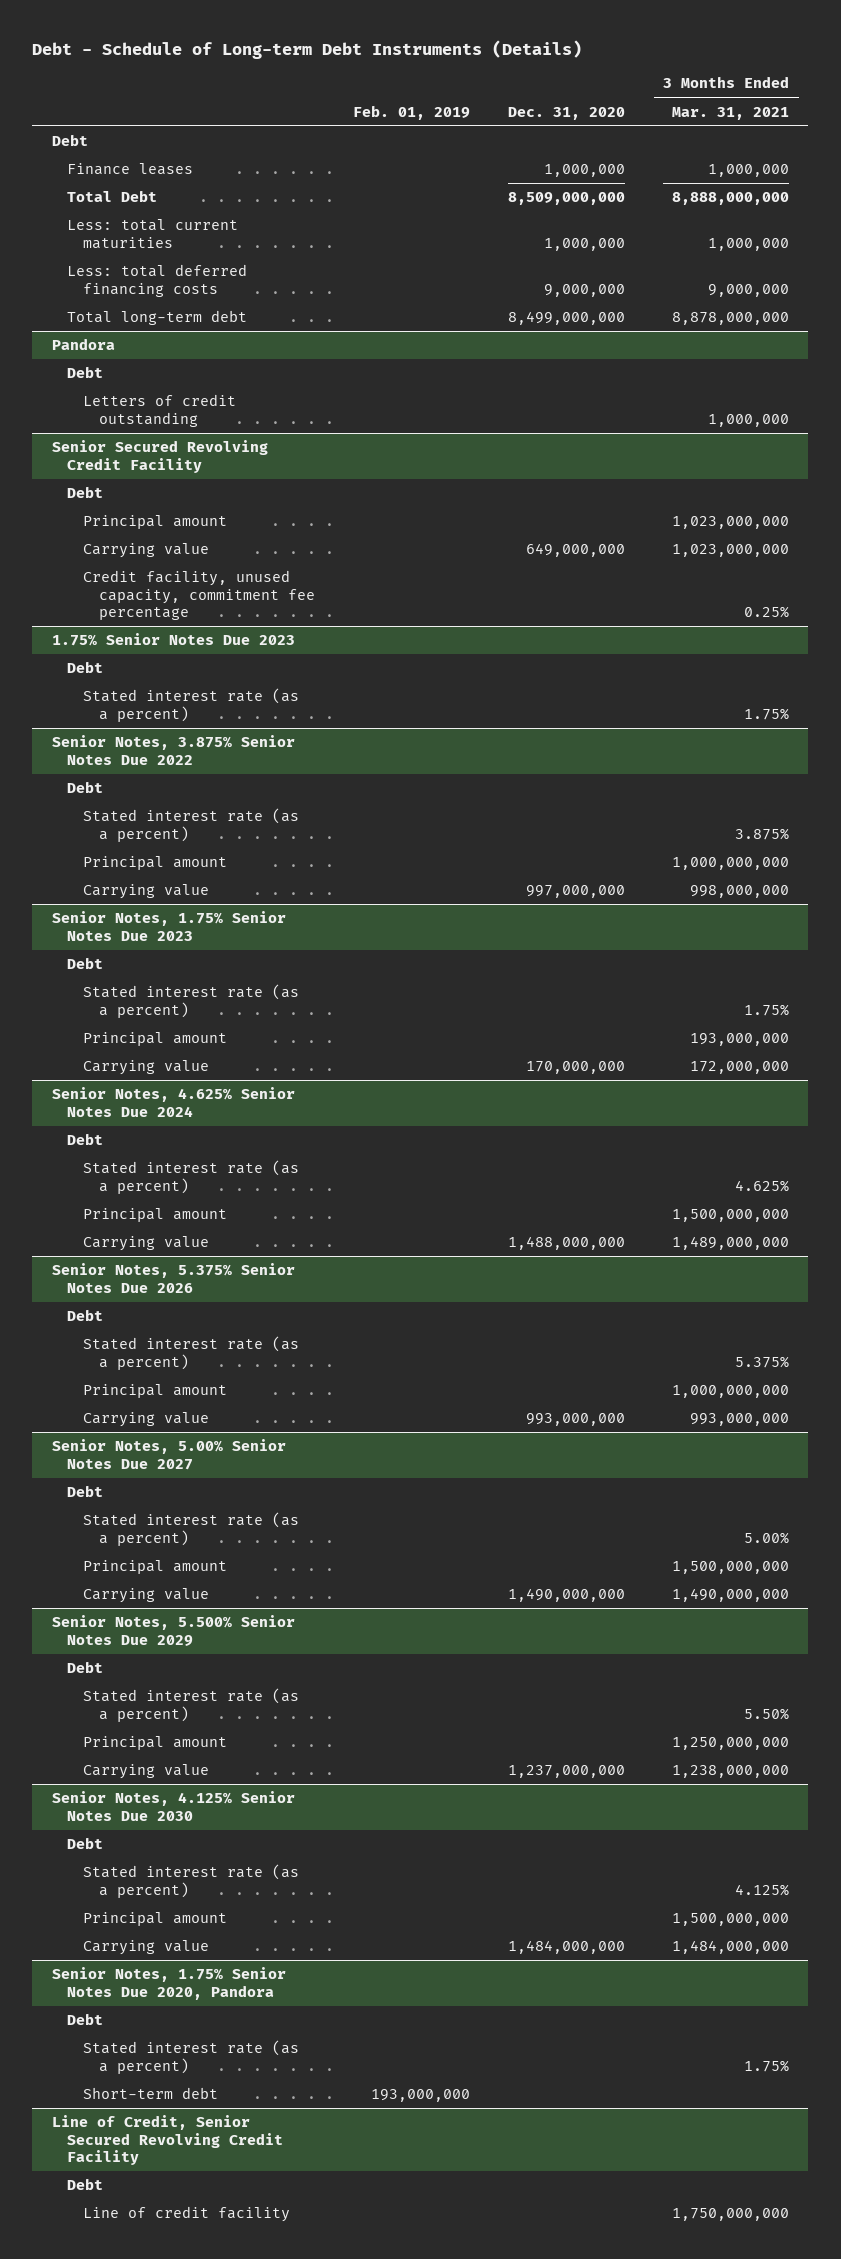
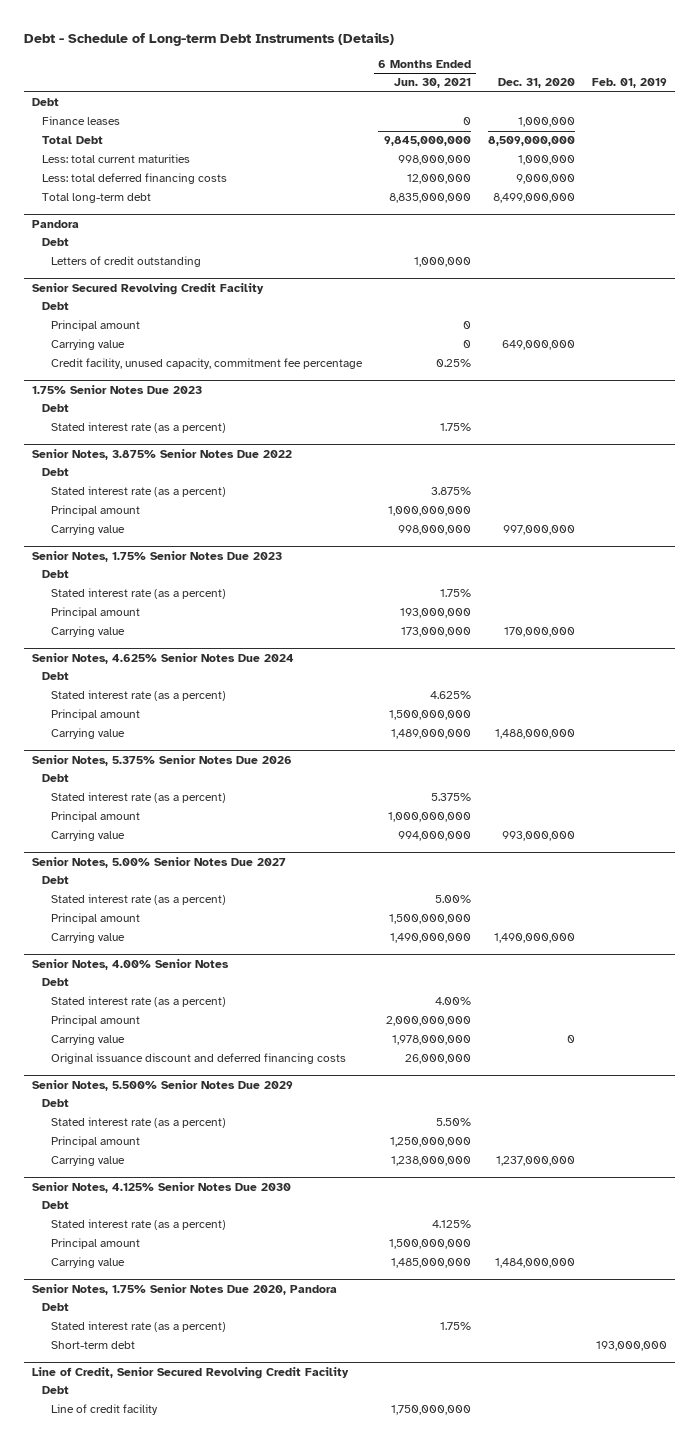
- | Feb. 01, 2019 | Dec. 31, 2020 | 3 Months Ended Mar. 31, 2021
+ | 6 Months Ended Jun. 30, 2021 | Dec. 31, 2020 | Feb. 01, 2019
+ Senior Notes, 4.00% Senior Notes
+ Debt
+ Stated interest rate (as a percent) | 4.00% | |
+ Principal amount | 2,000,000,000 | |
+ Carrying value | 1,978,000,000 | 0 |
+ Original issuance discount and deferred financing costs | 26,000,000 | |

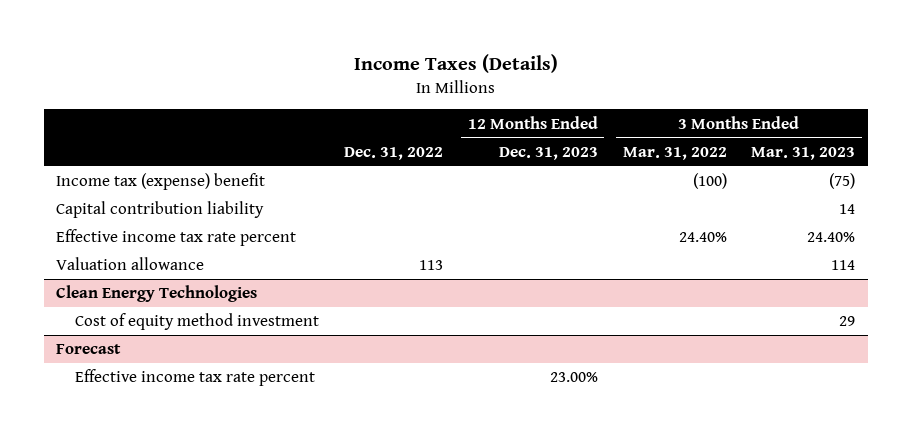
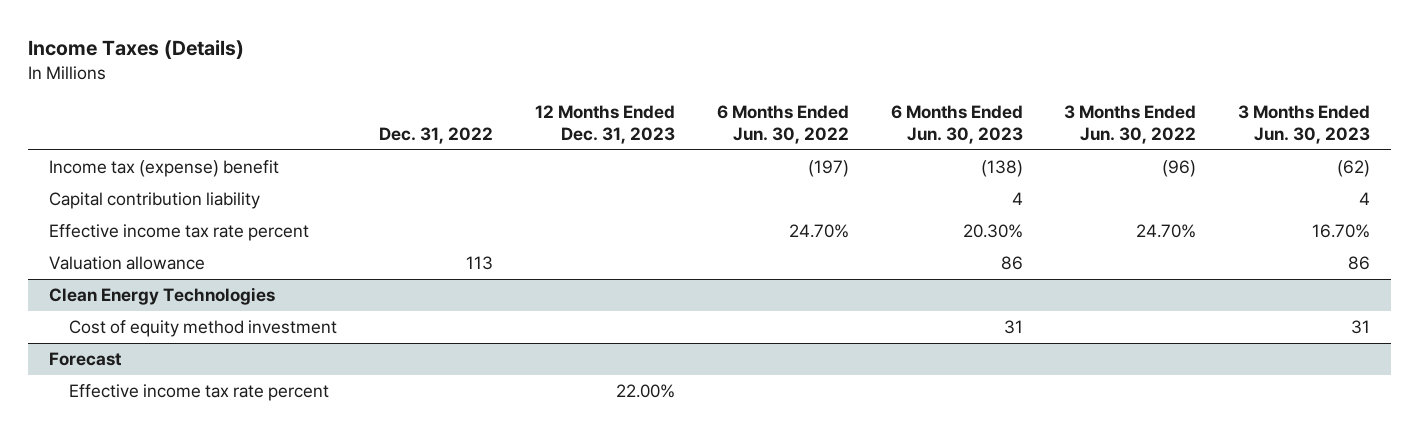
- | Dec. 31, 2022 | 12 Months Ended Dec. 31, 2023 | 3 Months Ended Mar. 31, 2022 | 3 Months Ended Mar. 31, 2023
+ | Dec. 31, 2022 | 12 Months Ended Dec. 31, 2023 | 6 Months Ended Jun. 30, 2022 | 6 Months Ended Jun. 30, 2023 | 3 Months Ended Jun. 30, 2022 | 3 Months Ended Jun. 30, 2023
@ Forecast
- Effective income tax rate percent | | 23.00% | |
+ Effective income tax rate percent | | 22.00% | | | |

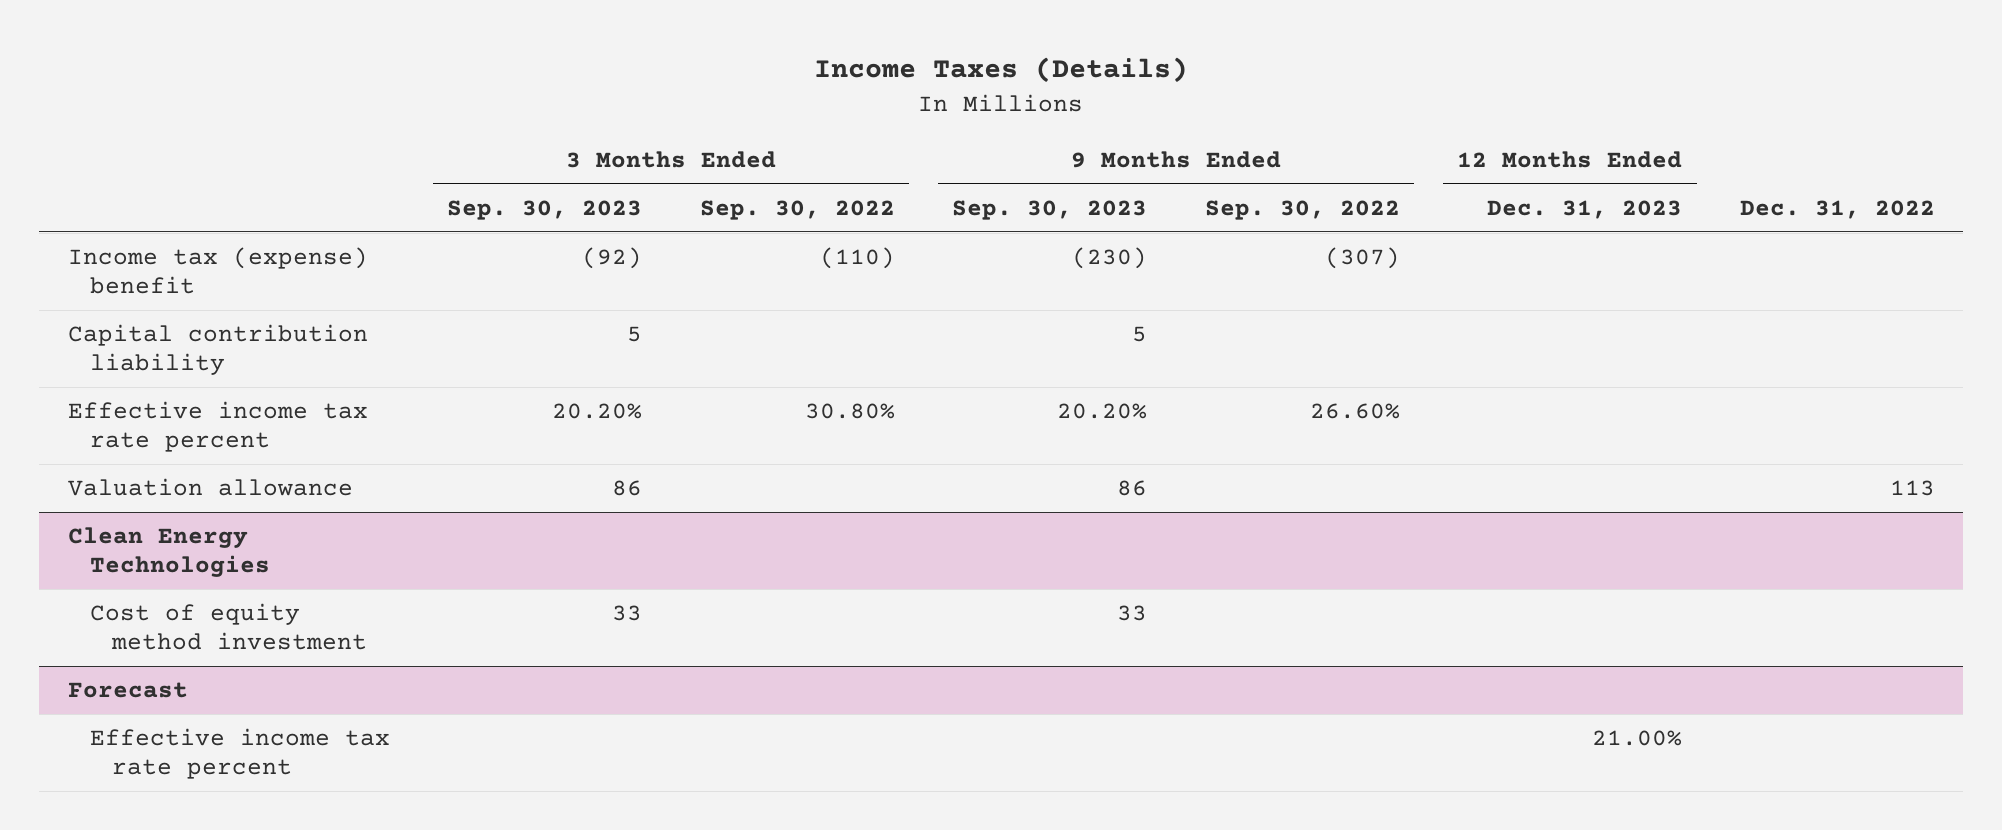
- | Dec. 31, 2022 | 12 Months Ended Dec. 31, 2023 | 6 Months Ended Jun. 30, 2022 | 6 Months Ended Jun. 30, 2023 | 3 Months Ended Jun. 30, 2022 | 3 Months Ended Jun. 30, 2023
+ | 3 Months Ended Sep. 30, 2023 | 3 Months Ended Sep. 30, 2022 | 9 Months Ended Sep. 30, 2023 | 9 Months Ended Sep. 30, 2022 | 12 Months Ended Dec. 31, 2023 | Dec. 31, 2022
@ Forecast
- Effective income tax rate percent | | 22.00% | | | |
+ Effective income tax rate percent | | | | | 21.00% |

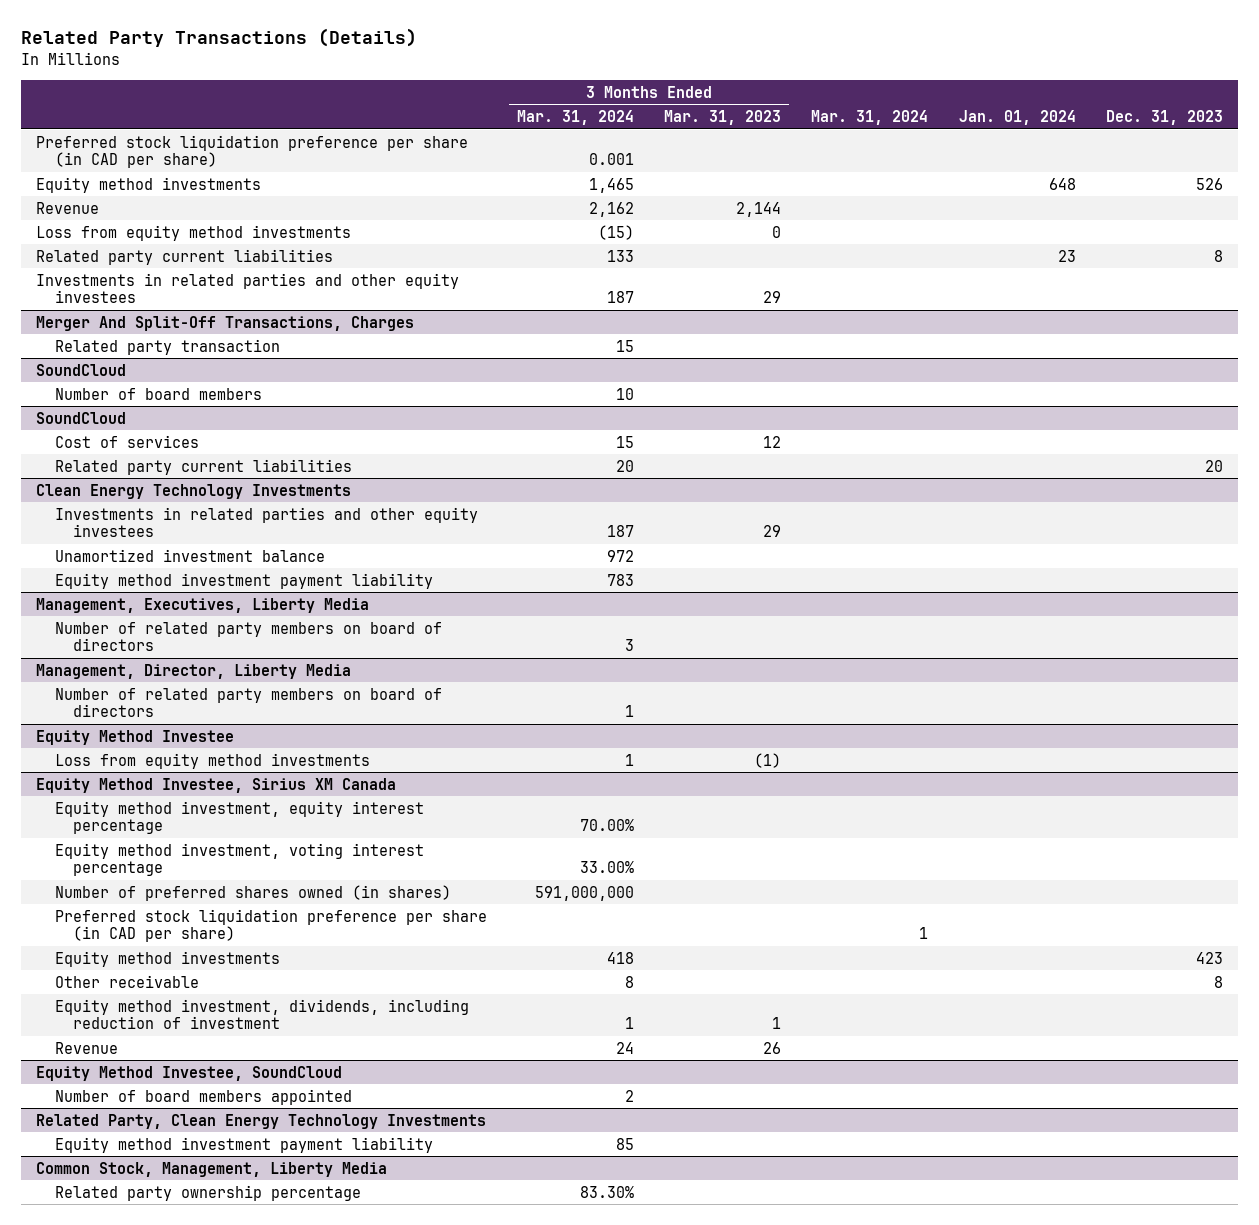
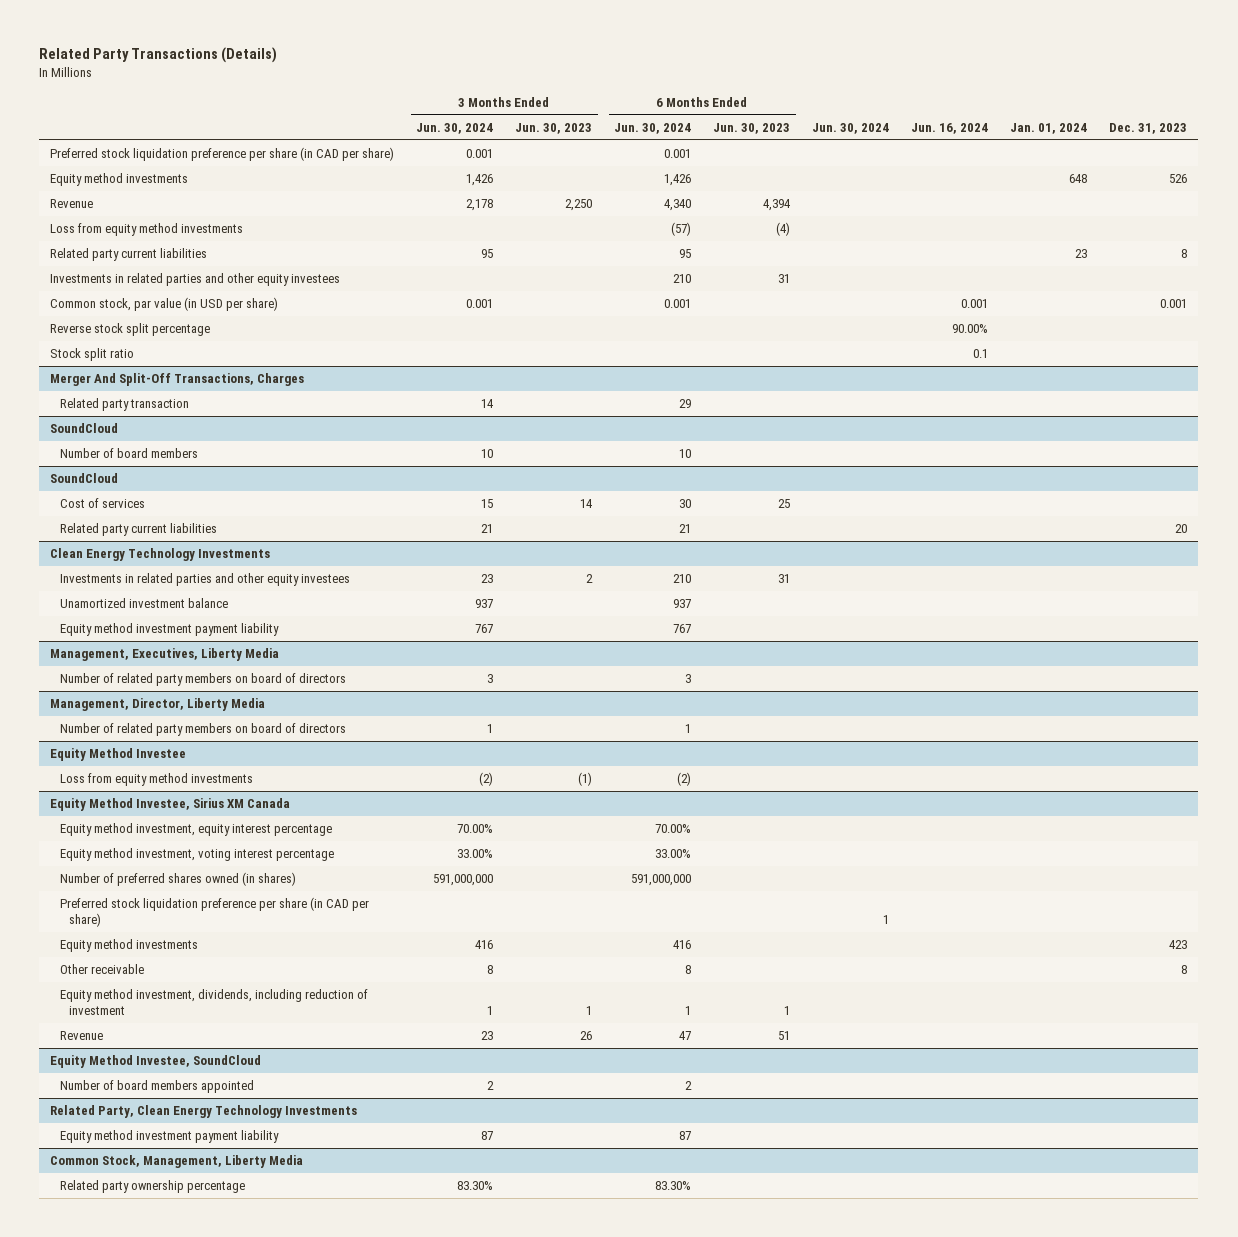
- | 3 Months Ended Mar. 31, 2024 | 3 Months Ended Mar. 31, 2023 | Mar. 31, 2024 | Jan. 01, 2024 | Dec. 31, 2023
+ | 3 Months Ended Jun. 30, 2024 | 3 Months Ended Jun. 30, 2023 | 6 Months Ended Jun. 30, 2024 | 6 Months Ended Jun. 30, 2023 | Jun. 30, 2024 | Jun. 16, 2024 | Jan. 01, 2024 | Dec. 31, 2023
+ Common stock, par value (in USD per share) | 0.001 | | 0.001 | | | 0.001 | | 0.001
+ Reverse stock split percentage | | | | | | 90.00% | |
+ Stock split ratio | | | | | | 0.1 | |

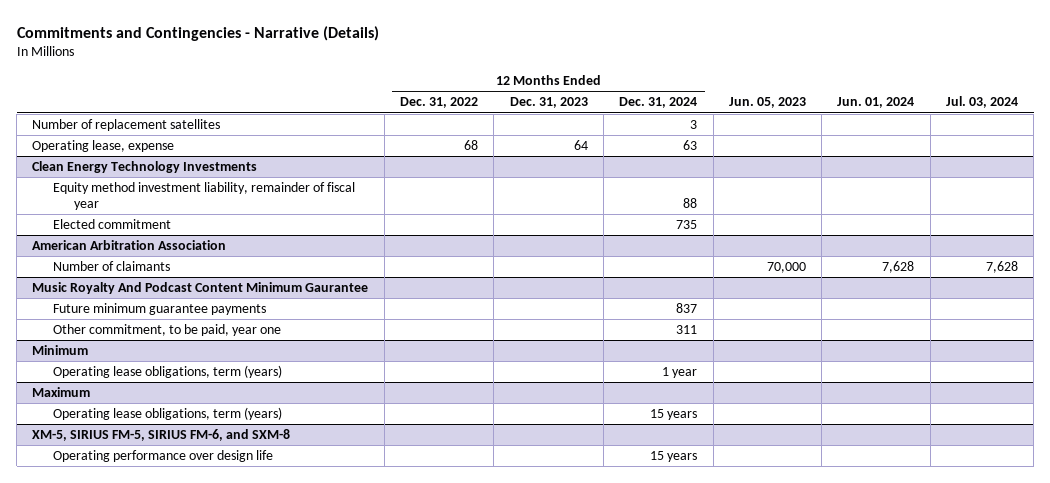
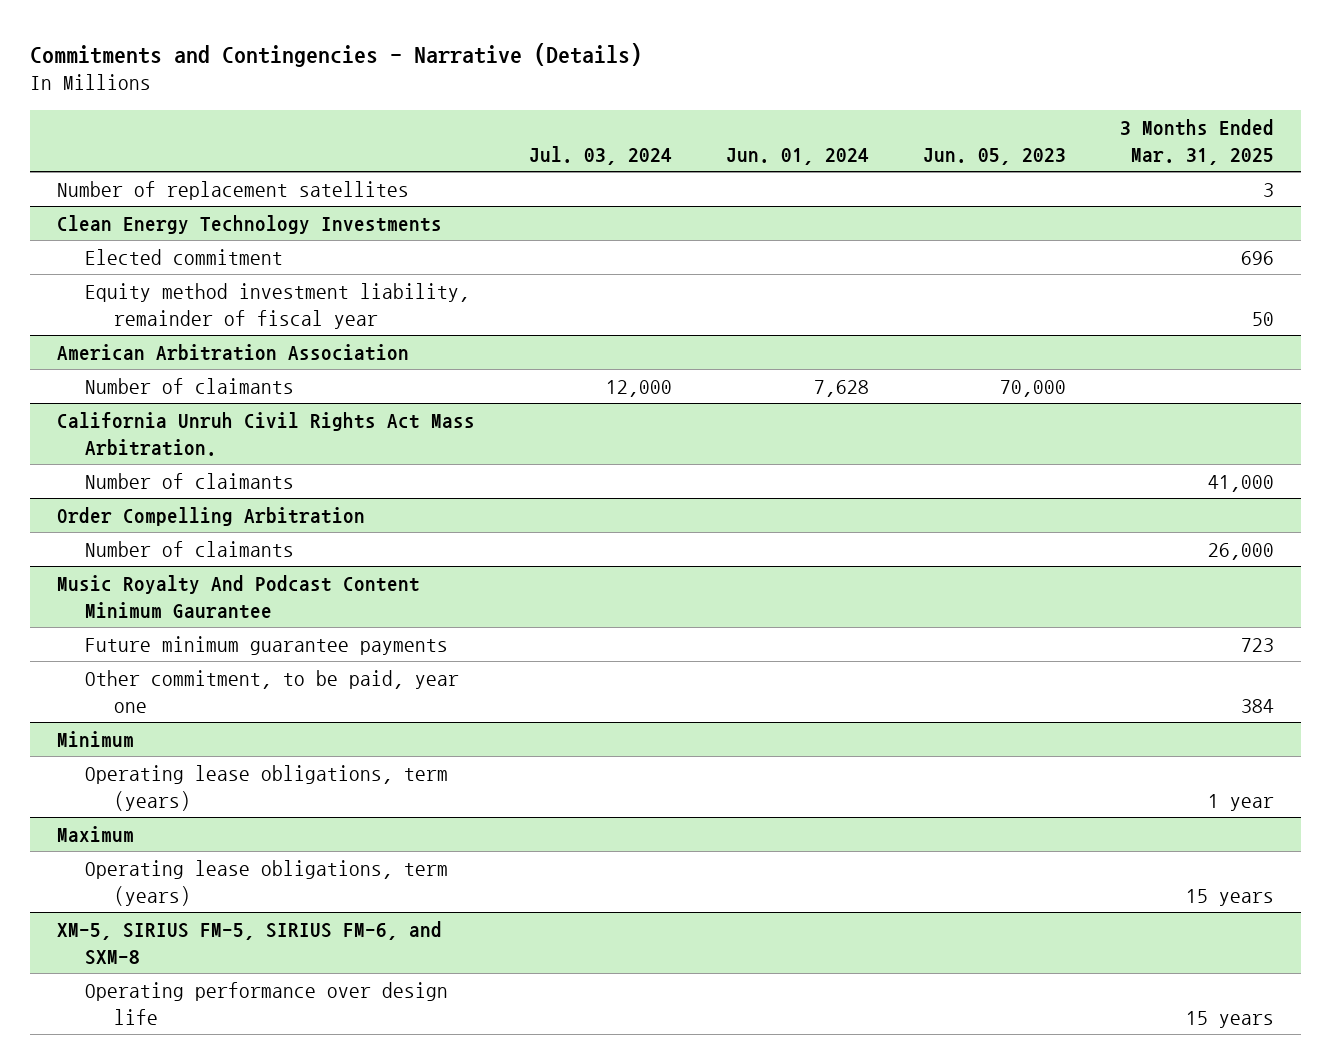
- | 12 Months Ended Dec. 31, 2022 | 12 Months Ended Dec. 31, 2023 | 12 Months Ended Dec. 31, 2024 | Jun. 05, 2023 | Jun. 01, 2024 | Jul. 03, 2024
+ | Jul. 03, 2024 | Jun. 01, 2024 | Jun. 05, 2023 | 3 Months Ended Mar. 31, 2025
- Operating lease, expense | 68 | 64 | 63 | | |
@ Clean Energy Technology Investments
moved down: Equity method investment liability, remainder of fiscal year | | | | 50
@ American Arbitration Association
- Number of claimants | | | | 70,000 | 7,628 | 7,628
+ Number of claimants | 12,000 | 7,628 | 70,000 |
+ California Unruh Civil Rights Act Mass Arbitration.
+ Number of claimants | | | | 41,000
+ Order Compelling Arbitration
+ Number of claimants | | | | 26,000

